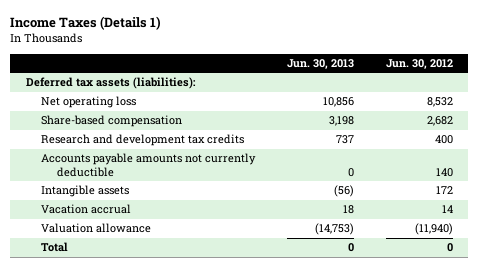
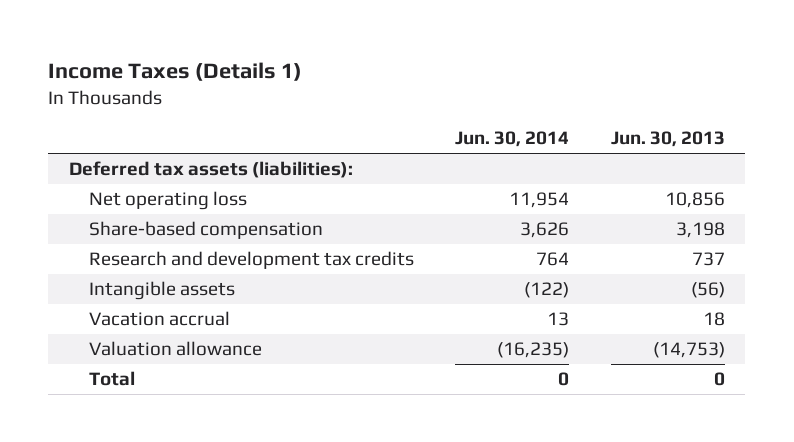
- | Jun. 30, 2013 | Jun. 30, 2012
+ | Jun. 30, 2014 | Jun. 30, 2013
- Accounts payable amounts not currently deductible | 0 | 140

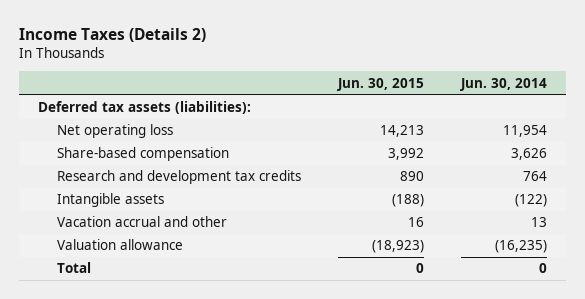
- Income Taxes (Details 1)
+ Income Taxes (Details 2)
- | Jun. 30, 2014 | Jun. 30, 2013
+ | Jun. 30, 2015 | Jun. 30, 2014
- Vacation accrual | 13 | 18
+ Vacation accrual and other | 16 | 13

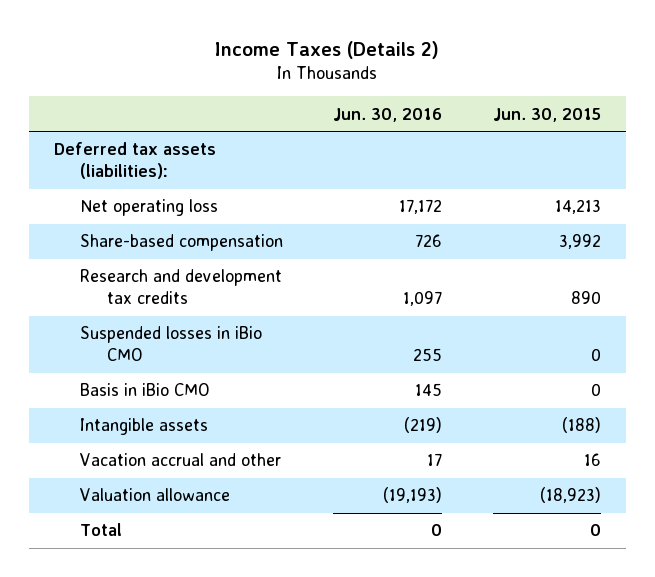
- | Jun. 30, 2015 | Jun. 30, 2014
+ | Jun. 30, 2016 | Jun. 30, 2015
+ Suspended losses in iBio CMO | 255 | 0
+ Basis in iBio CMO | 145 | 0

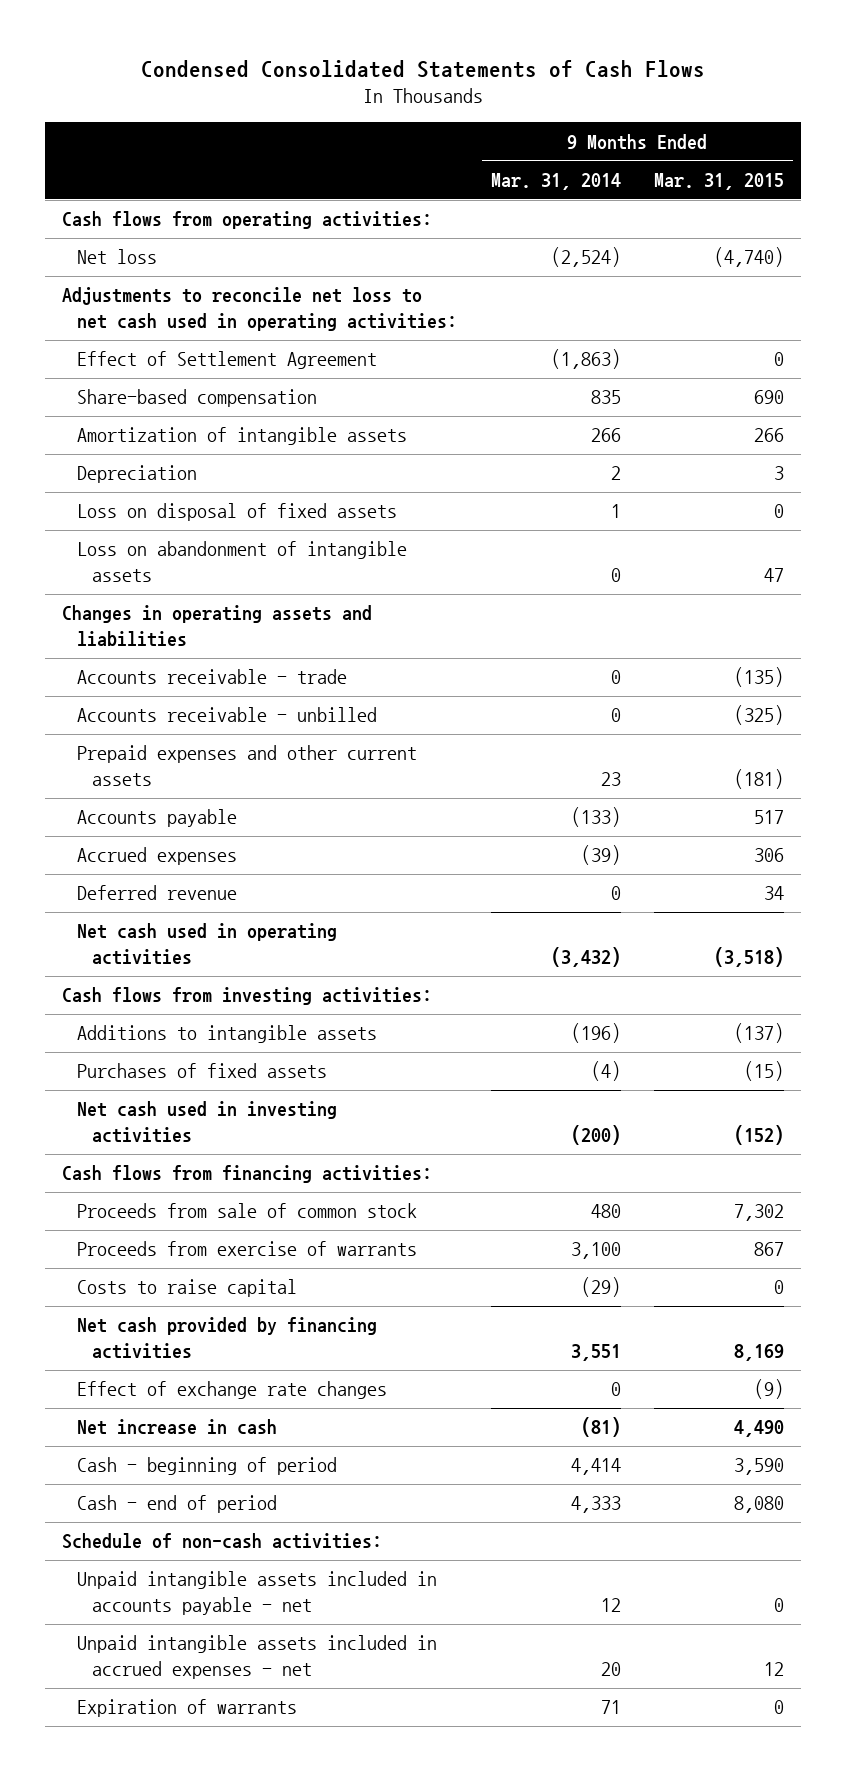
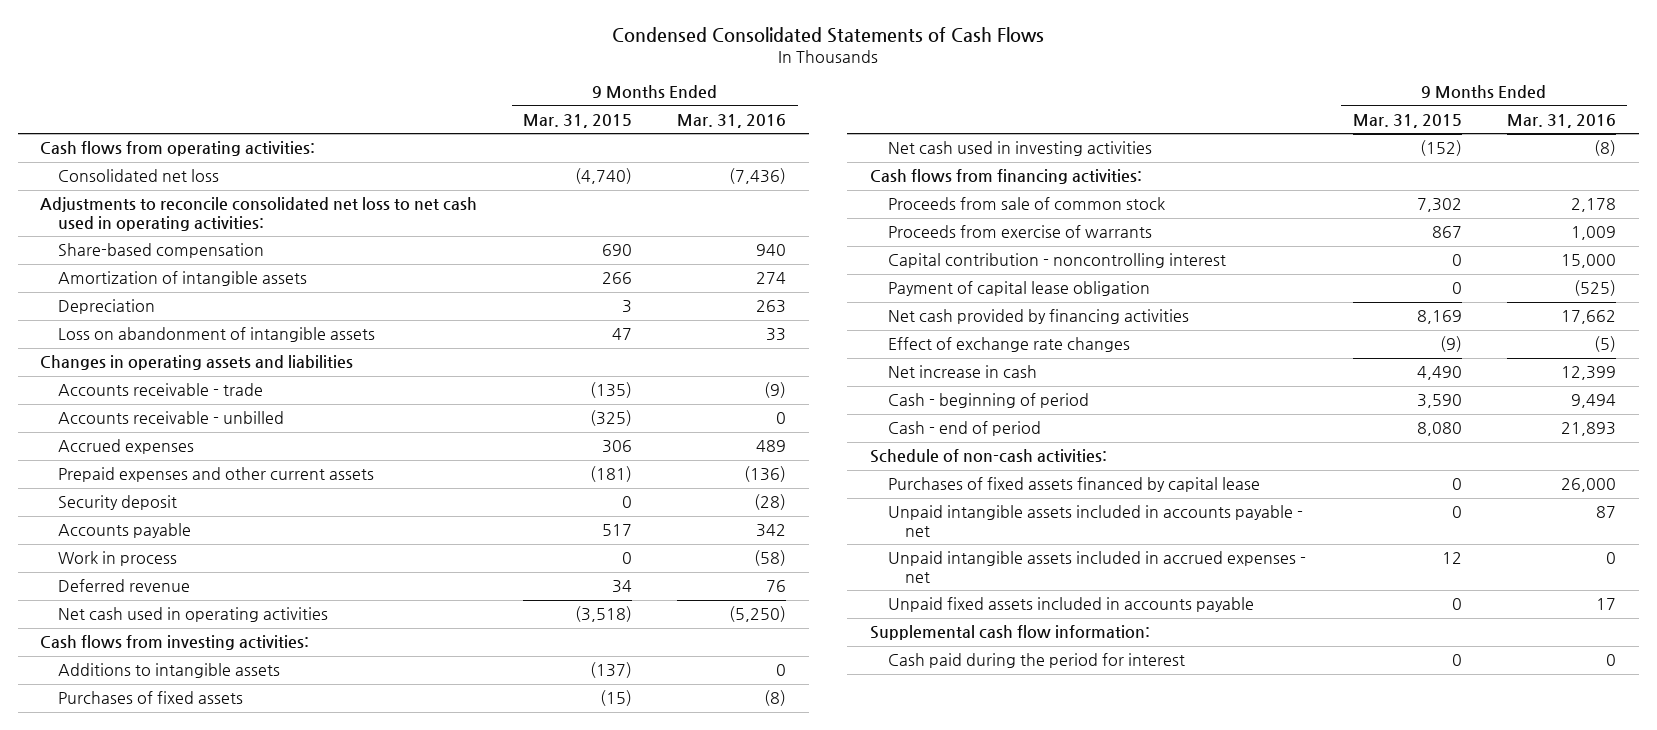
- | 9 Months Ended Mar. 31, 2014 | 9 Months Ended Mar. 31, 2015
+ | 9 Months Ended Mar. 31, 2015 | 9 Months Ended Mar. 31, 2016
- Net loss | (2,524) | (4,740)
- Adjustments to reconcile net loss to net cash used in operating activities:
- Effect of Settlement Agreement | (1,863) | 0
+ Consolidated net loss | (4,740) | (7,436)
+ Adjustments to reconcile consolidated net loss to net cash used in operating activities:
- Loss on disposal of fixed assets | 1 | 0
moved up: Accrued expenses | 306 | 489
+ Security deposit | 0 | (28)
+ Work in process | 0 | (58)
- Costs to raise capital | (29) | 0
+ Capital contribution - noncontrolling interest | 0 | 15,000
+ Payment of capital lease obligation | 0 | (525)
+ Purchases of fixed assets financed by capital lease | 0 | 26,000
- Expiration of warrants | 71 | 0
+ Unpaid fixed assets included in accounts payable | 0 | 17
+ Supplemental cash flow information:
+ Cash paid during the period for interest | 0 | 0

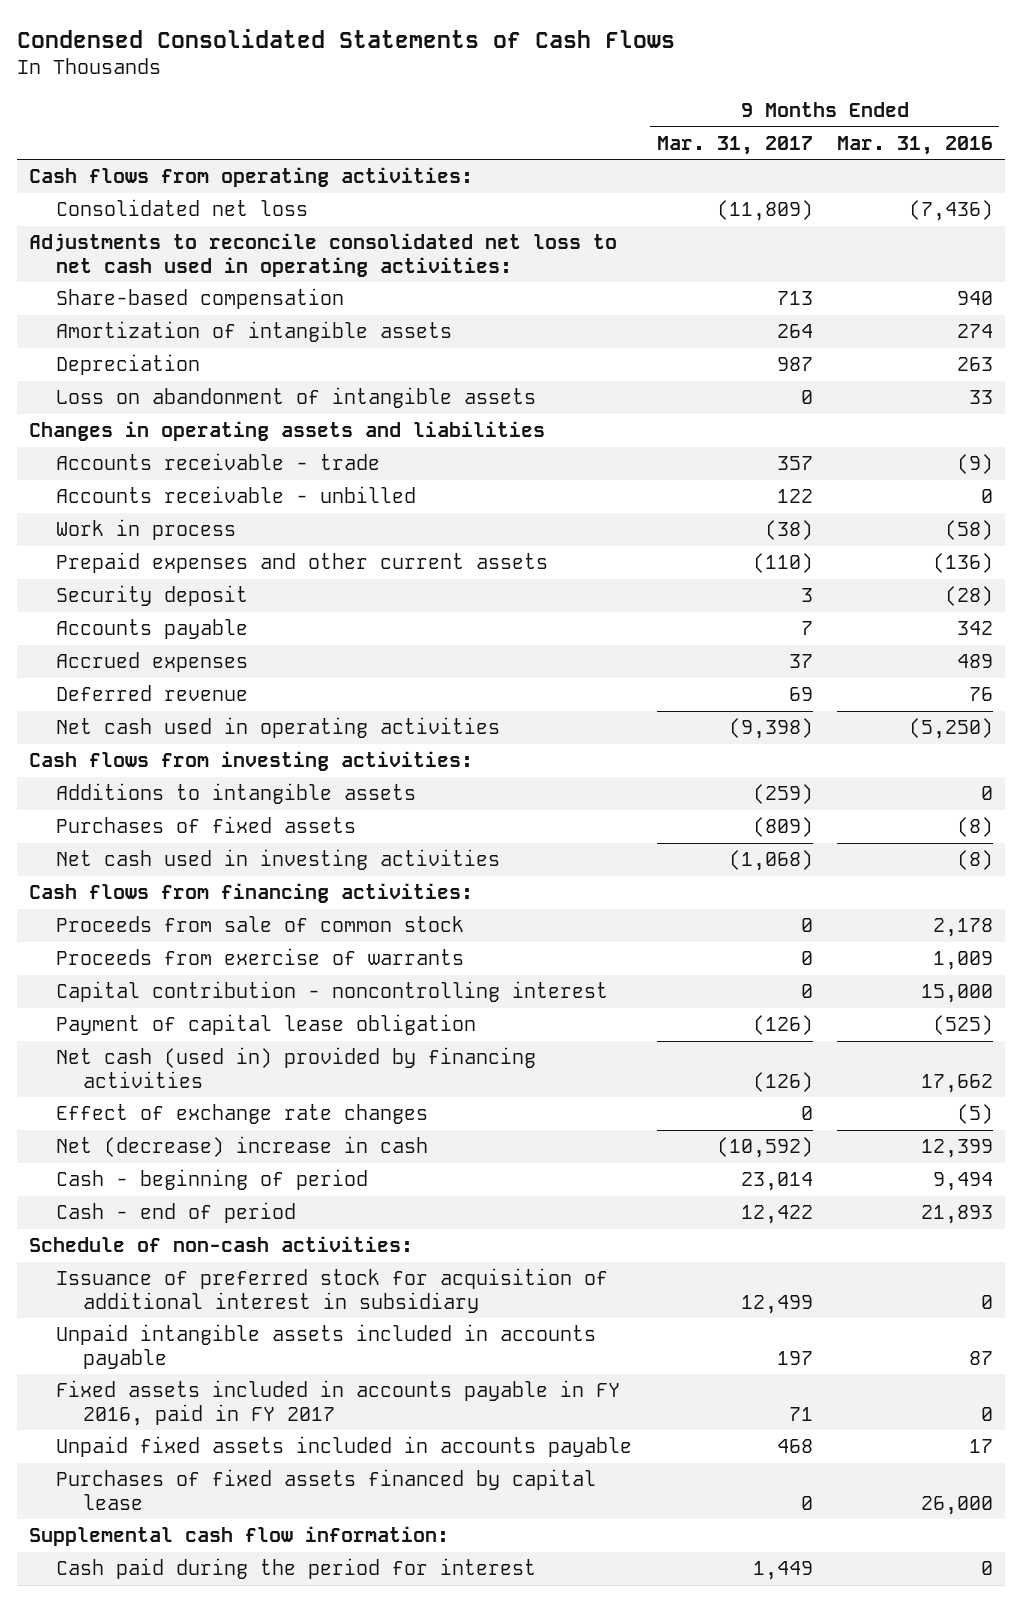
- | 9 Months Ended Mar. 31, 2015 | 9 Months Ended Mar. 31, 2016
+ | 9 Months Ended Mar. 31, 2017 | 9 Months Ended Mar. 31, 2016
moved up: Work in process | (38) | (58)
moved down: Accrued expenses | 37 | 489
- Net cash provided by financing activities | 8,169 | 17,662
+ Net cash (used in) provided by financing activities | (126) | 17,662
- Net increase in cash | 4,490 | 12,399
+ Net (decrease) increase in cash | (10,592) | 12,399
- Unpaid intangible assets included in accounts payable - net | 0 | 87
- Unpaid intangible assets included in accrued expenses - net | 12 | 0
+ Issuance of preferred stock for acquisition of additional interest in subsidiary | 12,499 | 0
+ Unpaid intangible assets included in accounts payable | 197 | 87
+ Fixed assets included in accounts payable in FY 2016, paid in FY 2017 | 71 | 0
moved down: Purchases of fixed assets financed by capital lease | 0 | 26,000

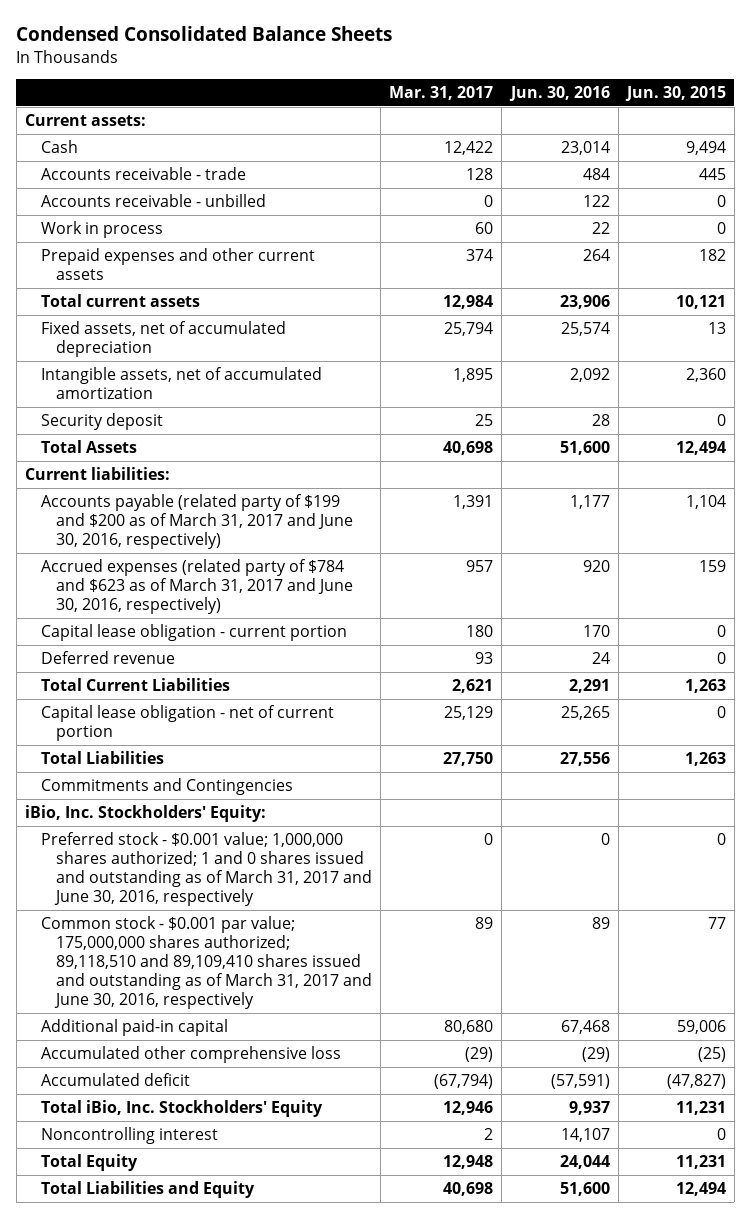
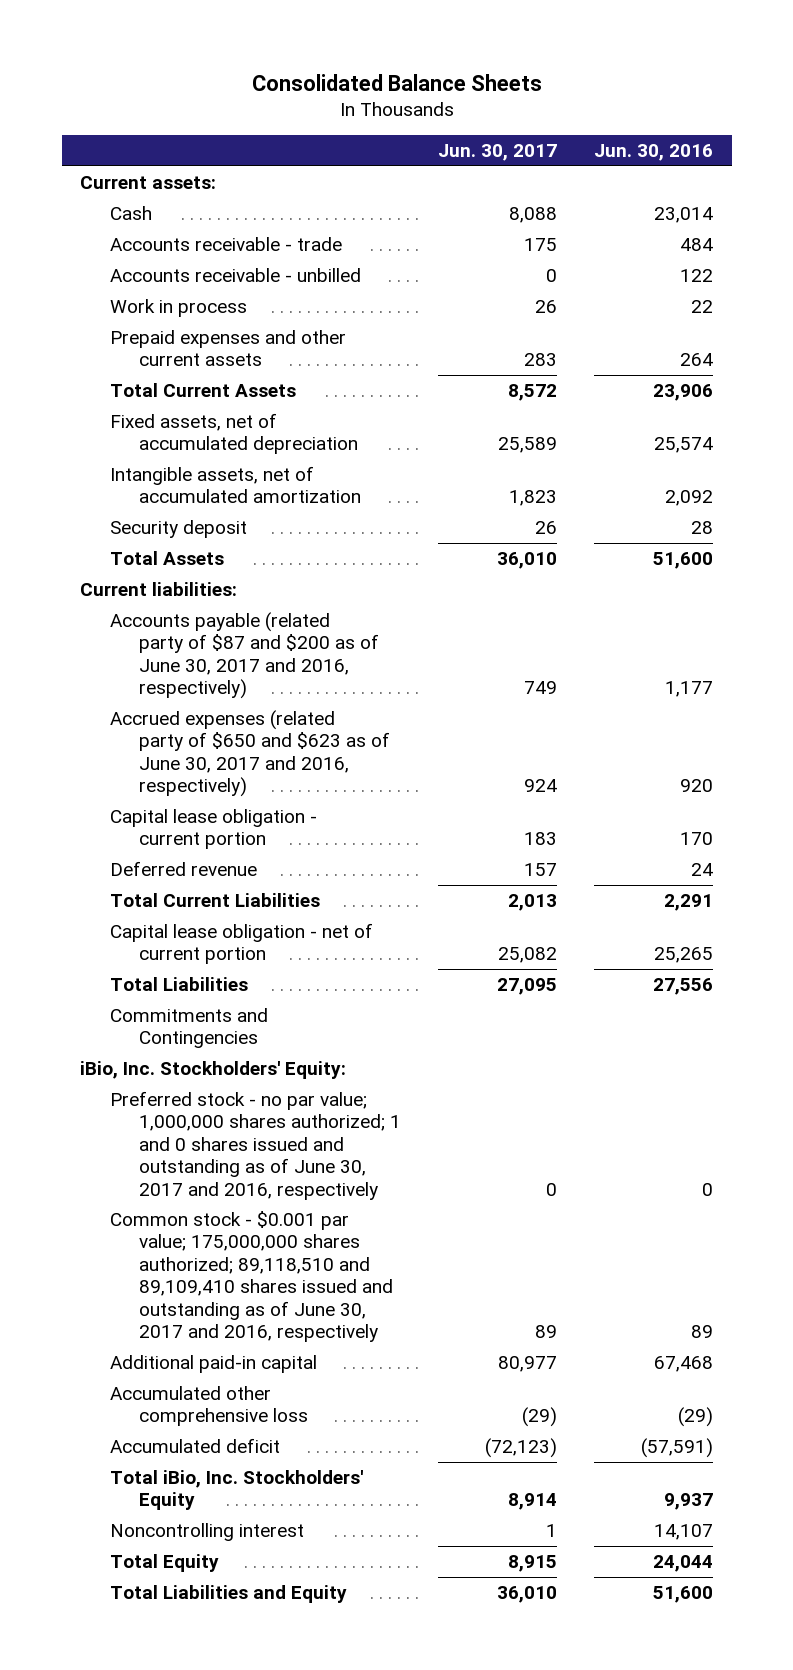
- Condensed Consolidated Balance Sheets
+ Consolidated Balance Sheets
- | Mar. 31, 2017 | Jun. 30, 2016 | Jun. 30, 2015
+ | Jun. 30, 2017 | Jun. 30, 2016
- Total current assets | 12,984 | 23,906 | 10,121
+ Total Current Assets | 8,572 | 23,906
- Accounts payable (related party of $199 and $200 as of March 31, 2017 and June 30, 2016, respectively) | 1,391 | 1,177 | 1,104
- Accrued expenses (related party of $784 and $623 as of March 31, 2017 and June 30, 2016, respectively) | 957 | 920 | 159
+ Accounts payable (related party of $87 and $200 as of June 30, 2017 and 2016, respectively) | 749 | 1,177
+ Accrued expenses (related party of $650 and $623 as of June 30, 2017 and 2016, respectively) | 924 | 920
- Preferred stock - $0.001 value; 1,000,000 shares authorized; 1 and 0 shares issued and outstanding as of March 31, 2017 and June 30, 2016, respectively | 0 | 0 | 0
- Common stock - $0.001 par value; 175,000,000 shares authorized; 89,118,510 and 89,109,410 shares issued and outstanding as of March 31, 2017 and June 30, 2016, respectively | 89 | 89 | 77
+ Preferred stock - no par value; 1,000,000 shares authorized; 1 and 0 shares issued and outstanding as of June 30, 2017 and 2016, respectively | 0 | 0
+ Common stock - $0.001 par value; 175,000,000 shares authorized; 89,118,510 and 89,109,410 shares issued and outstanding as of June 30, 2017 and 2016, respectively | 89 | 89

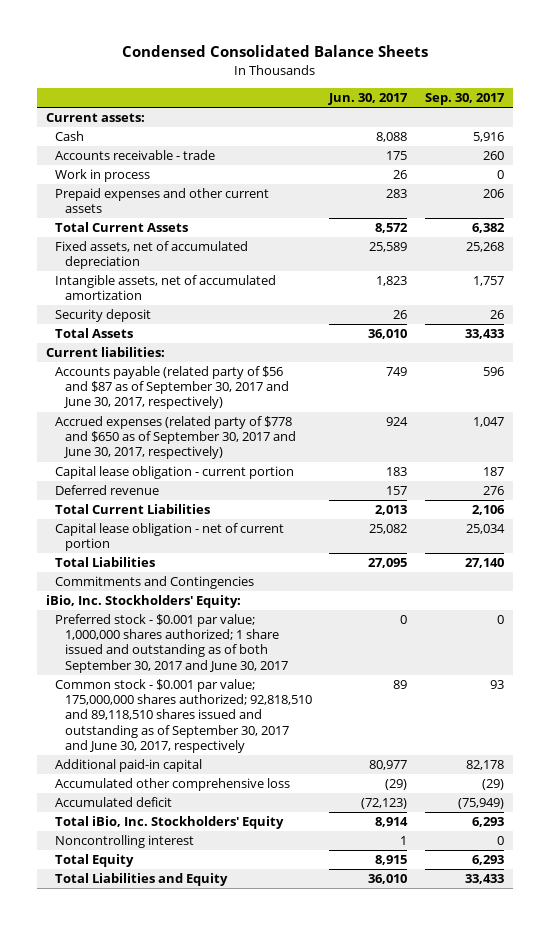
- Consolidated Balance Sheets
+ Condensed Consolidated Balance Sheets
- | Jun. 30, 2017 | Jun. 30, 2016
+ | Jun. 30, 2017 | Sep. 30, 2017
- Accounts receivable - unbilled | 0 | 122
- Accounts payable (related party of $87 and $200 as of June 30, 2017 and 2016, respectively) | 749 | 1,177
- Accrued expenses (related party of $650 and $623 as of June 30, 2017 and 2016, respectively) | 924 | 920
+ Accounts payable (related party of $56 and $87 as of September 30, 2017 and June 30, 2017, respectively) | 749 | 596
+ Accrued expenses (related party of $778 and $650 as of September 30, 2017 and June 30, 2017, respectively) | 924 | 1,047
- Preferred stock - no par value; 1,000,000 shares authorized; 1 and 0 shares issued and outstanding as of June 30, 2017 and 2016, respectively | 0 | 0
- Common stock - $0.001 par value; 175,000,000 shares authorized; 89,118,510 and 89,109,410 shares issued and outstanding as of June 30, 2017 and 2016, respectively | 89 | 89
+ Preferred stock - $0.001 par value; 1,000,000 shares authorized; 1 share issued and outstanding as of both September 30, 2017 and June 30, 2017 | 0 | 0
+ Common stock - $0.001 par value; 175,000,000 shares authorized; 92,818,510 and 89,118,510 shares issued and outstanding as of September 30, 2017 and June 30, 2017, respectively | 89 | 93

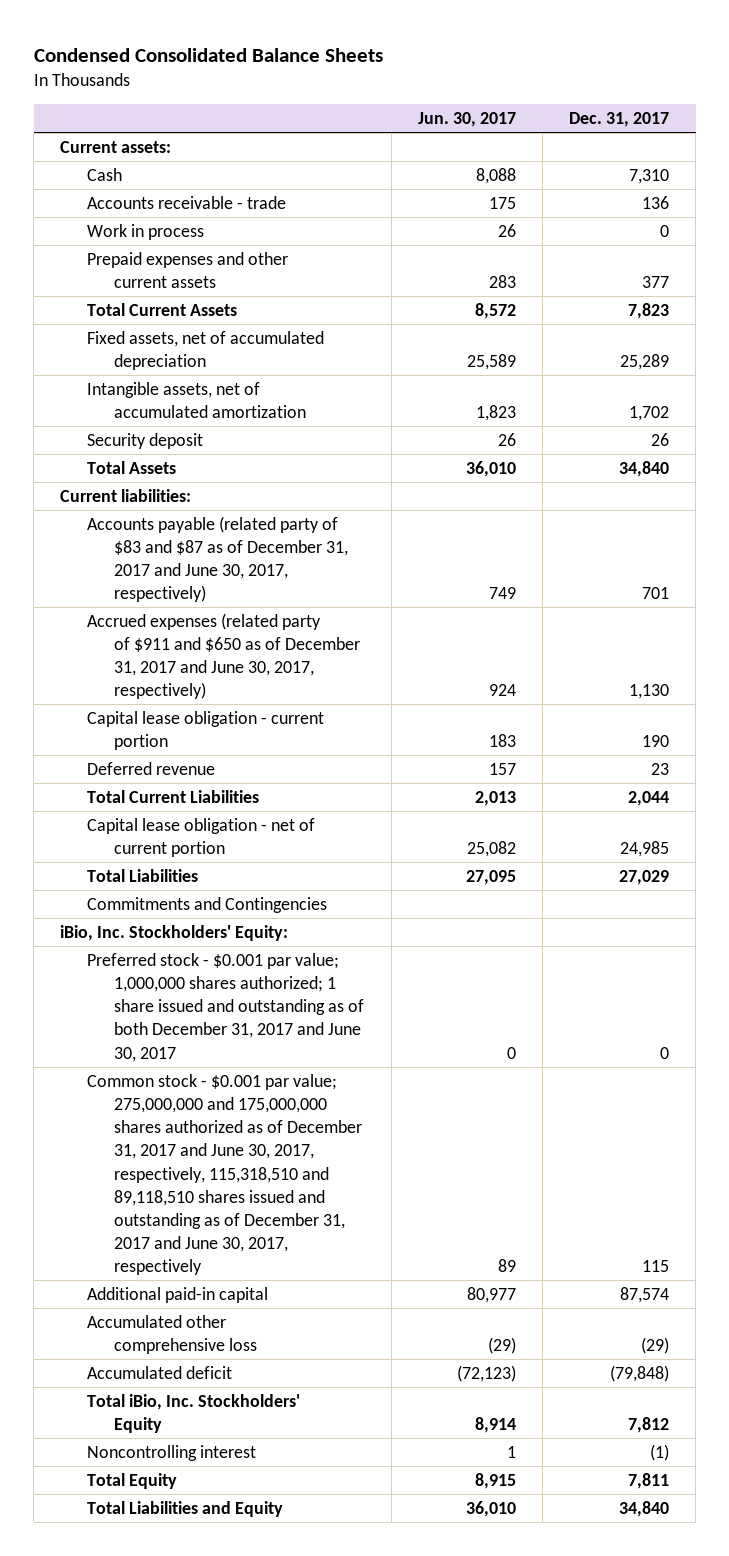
- | Jun. 30, 2017 | Sep. 30, 2017
+ | Jun. 30, 2017 | Dec. 31, 2017
- Accounts payable (related party of $56 and $87 as of September 30, 2017 and June 30, 2017, respectively) | 749 | 596
- Accrued expenses (related party of $778 and $650 as of September 30, 2017 and June 30, 2017, respectively) | 924 | 1,047
+ Accounts payable (related party of $83 and $87 as of December 31, 2017 and June 30, 2017, respectively) | 749 | 701
+ Accrued expenses (related party of $911 and $650 as of December 31, 2017 and June 30, 2017, respectively) | 924 | 1,130
- Preferred stock - $0.001 par value; 1,000,000 shares authorized; 1 share issued and outstanding as of both September 30, 2017 and June 30, 2017 | 0 | 0
- Common stock - $0.001 par value; 175,000,000 shares authorized; 92,818,510 and 89,118,510 shares issued and outstanding as of September 30, 2017 and June 30, 2017, respectively | 89 | 93
+ Preferred stock - $0.001 par value; 1,000,000 shares authorized; 1 share issued and outstanding as of both December 31, 2017 and June 30, 2017 | 0 | 0
+ Common stock - $0.001 par value; 275,000,000 and 175,000,000 shares authorized as of December 31, 2017 and June 30, 2017, respectively, 115,318,510 and 89,118,510 shares issued and outstanding as of December 31, 2017 and June 30, 2017, respectively | 89 | 115

